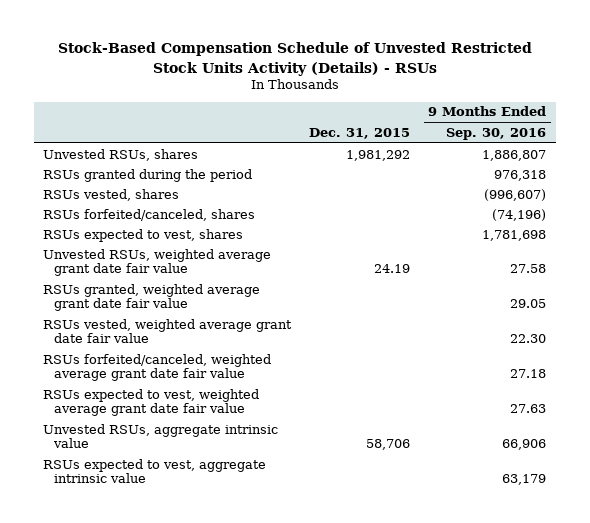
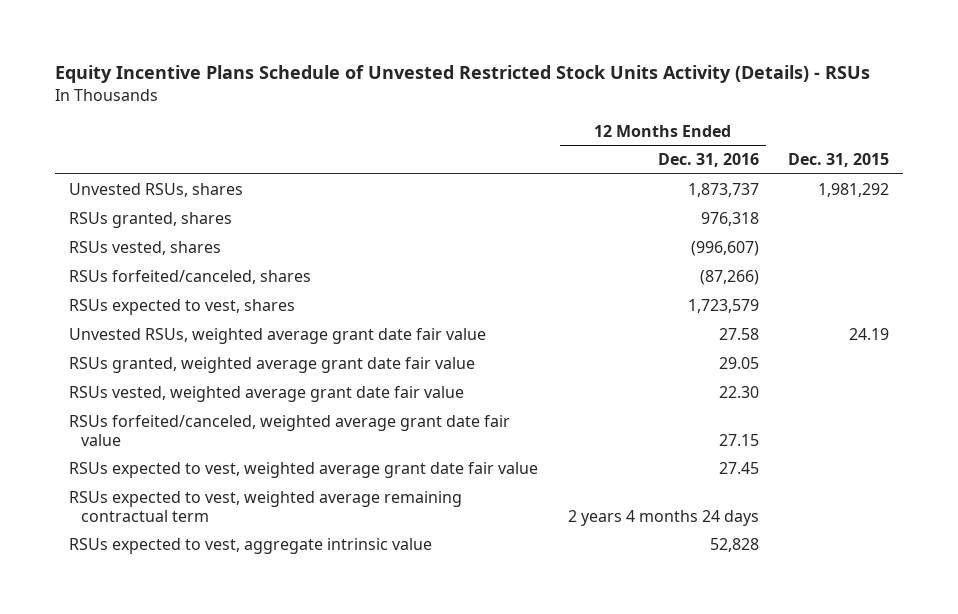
- Stock-Based Compensation Schedule of Unvested Restricted Stock Units Activity (Details) - RSUs
+ Equity Incentive Plans Schedule of Unvested Restricted Stock Units Activity (Details) - RSUs
- | Dec. 31, 2015 | 9 Months Ended Sep. 30, 2016
+ | 12 Months Ended Dec. 31, 2016 | Dec. 31, 2015
- RSUs granted during the period | | 976,318
+ RSUs granted, shares | 976,318 |
- Unvested RSUs, aggregate intrinsic value | 58,706 | 66,906
+ RSUs expected to vest, weighted average remaining contractual term | 2 years 4 months 24 days |

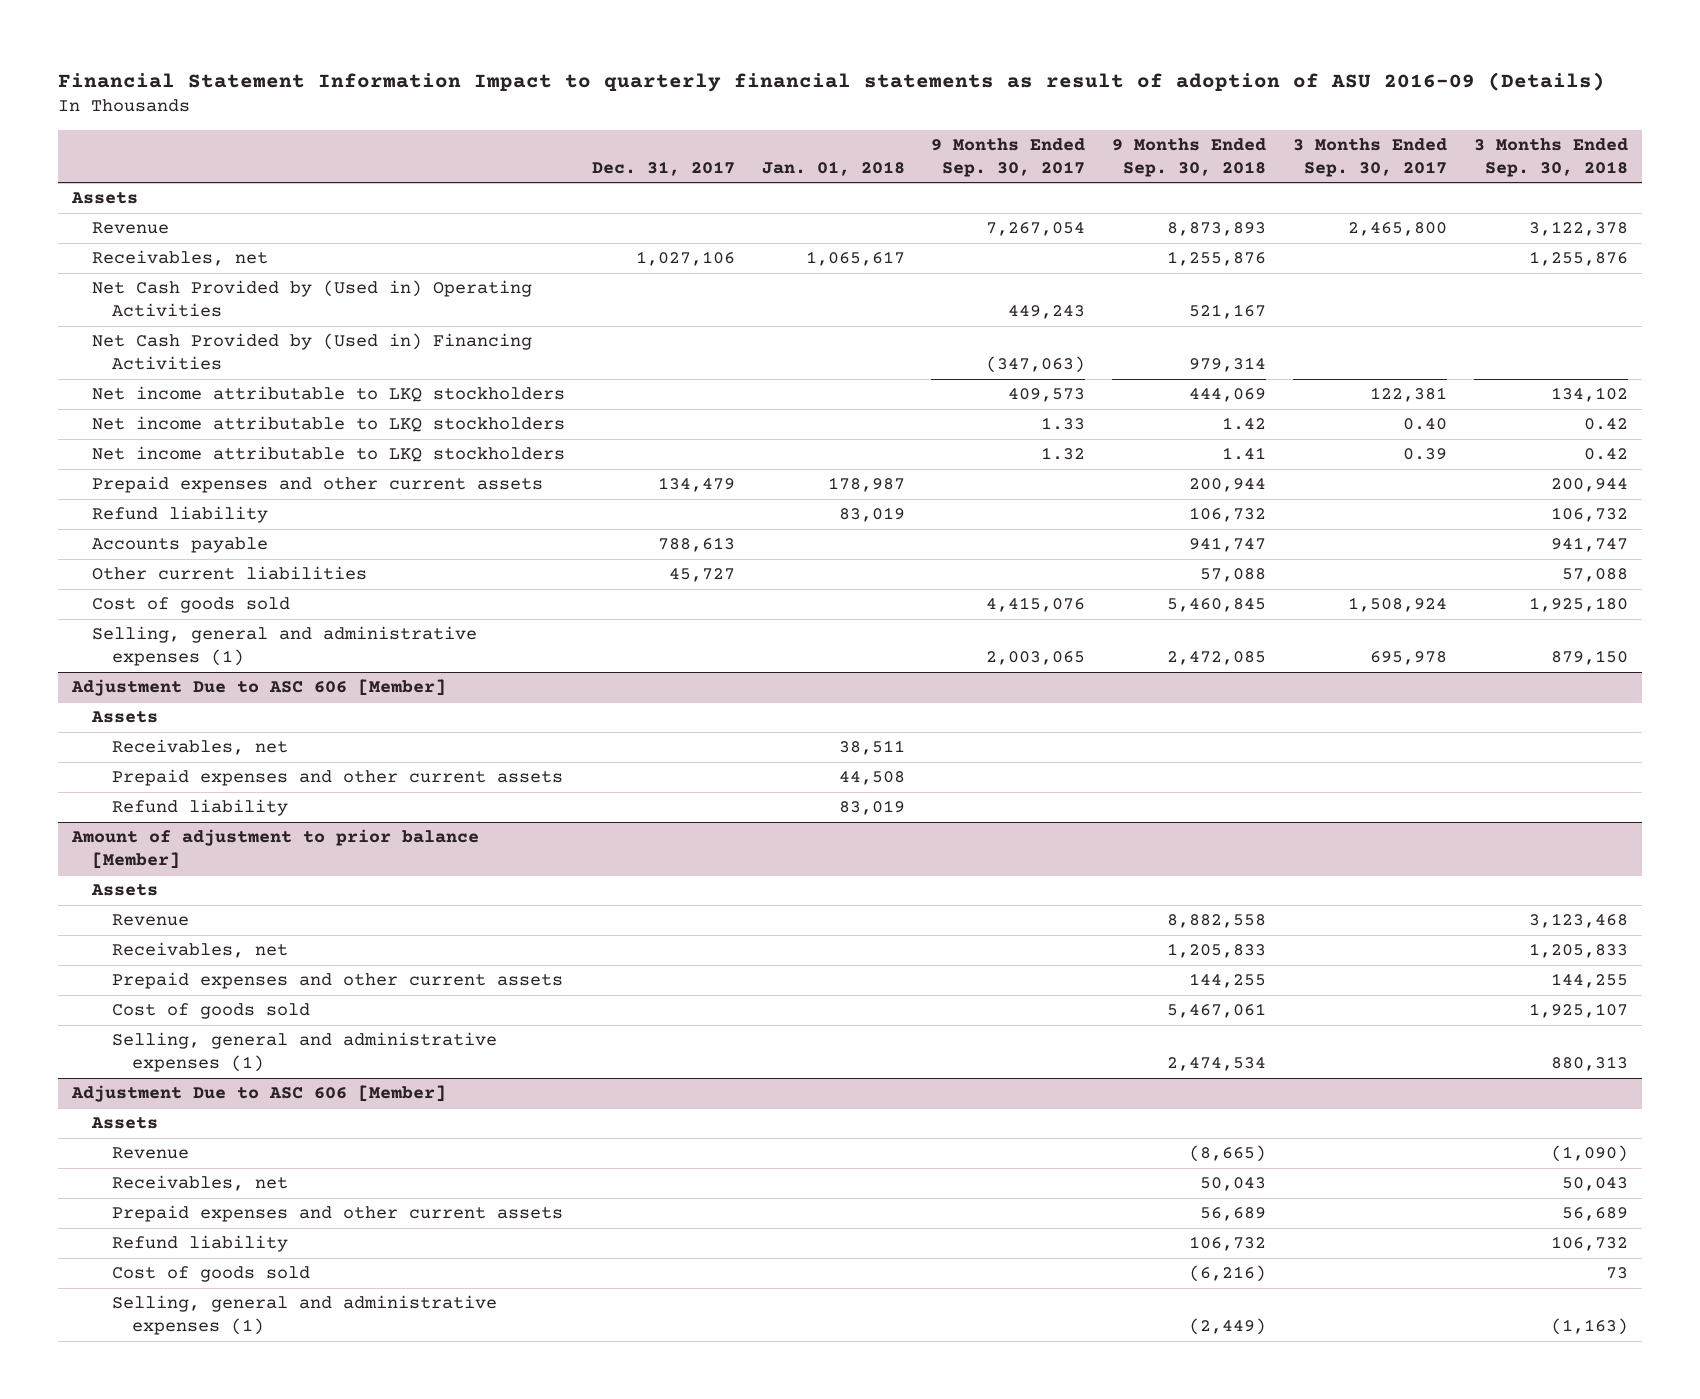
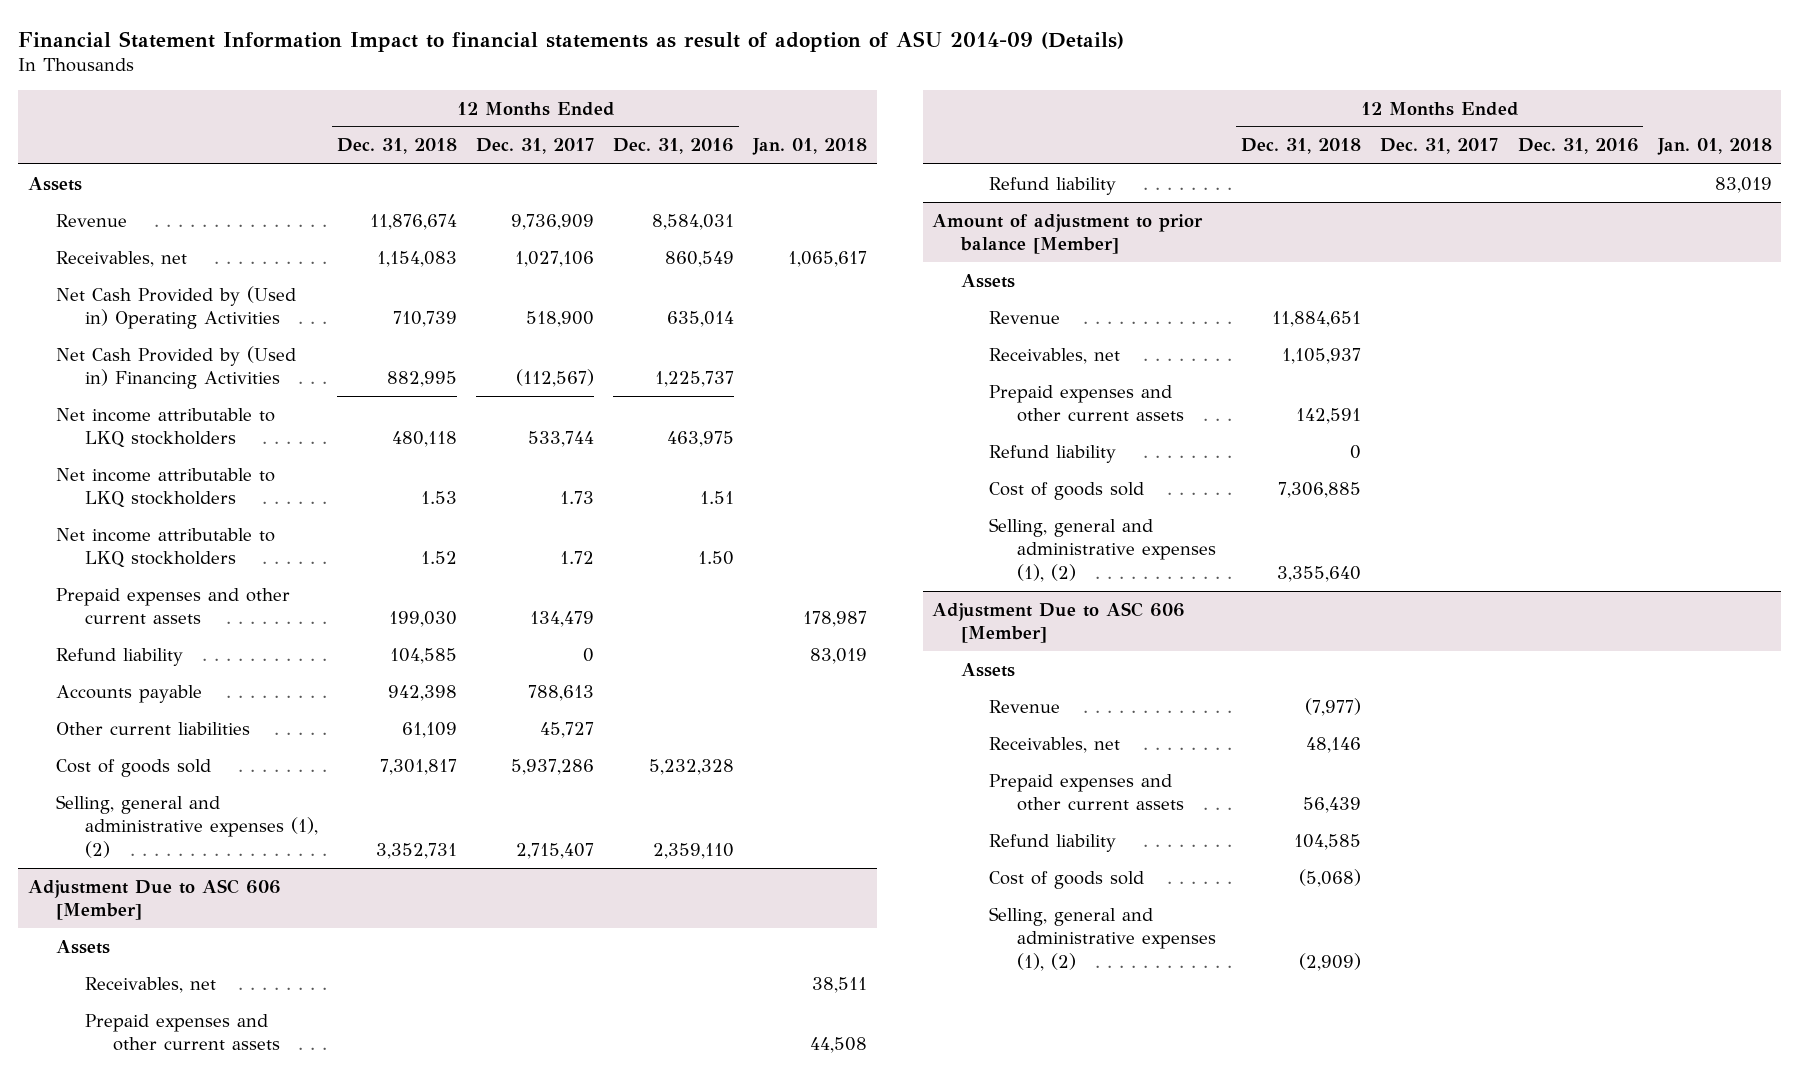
- Financial Statement Information Impact to quarterly financial statements as result of adoption of ASU 2016-09 (Details)
+ Financial Statement Information Impact to financial statements as result of adoption of ASU 2014-09 (Details)
- | Dec. 31, 2017 | Jan. 01, 2018 | 9 Months Ended Sep. 30, 2017 | 9 Months Ended Sep. 30, 2018 | 3 Months Ended Sep. 30, 2017 | 3 Months Ended Sep. 30, 2018
+ | 12 Months Ended Dec. 31, 2018 | 12 Months Ended Dec. 31, 2017 | 12 Months Ended Dec. 31, 2016 | Jan. 01, 2018
- Selling, general and administrative expenses (1) | | | 2,003,065 | 2,472,085 | 695,978 | 879,150
+ Selling, general and administrative expenses (1), (2) | 3,352,731 | 2,715,407 | 2,359,110 |
@ Amount of adjustment to prior balance [Member]
+ Refund liability | 0 | | |
- Selling, general and administrative expenses (1) | | | | 2,474,534 | | 880,313
+ Selling, general and administrative expenses (1), (2) | 3,355,640 | | |
@ Adjustment Due to ASC 606 [Member]
- Selling, general and administrative expenses (1) | | | | (2,449) | | (1,163)
+ Selling, general and administrative expenses (1), (2) | (2,909) | | |

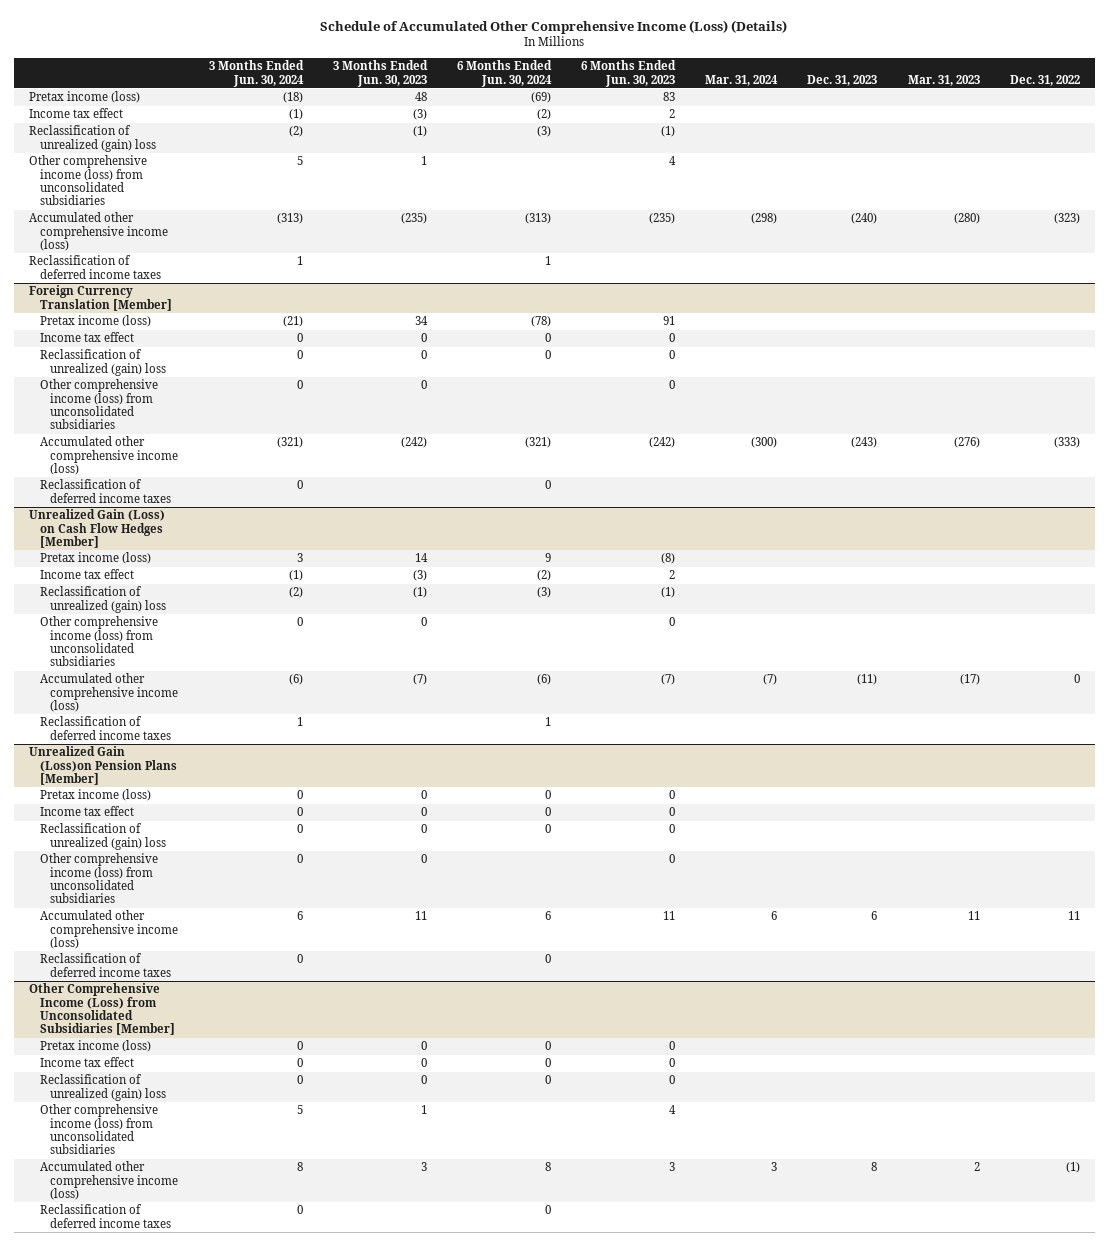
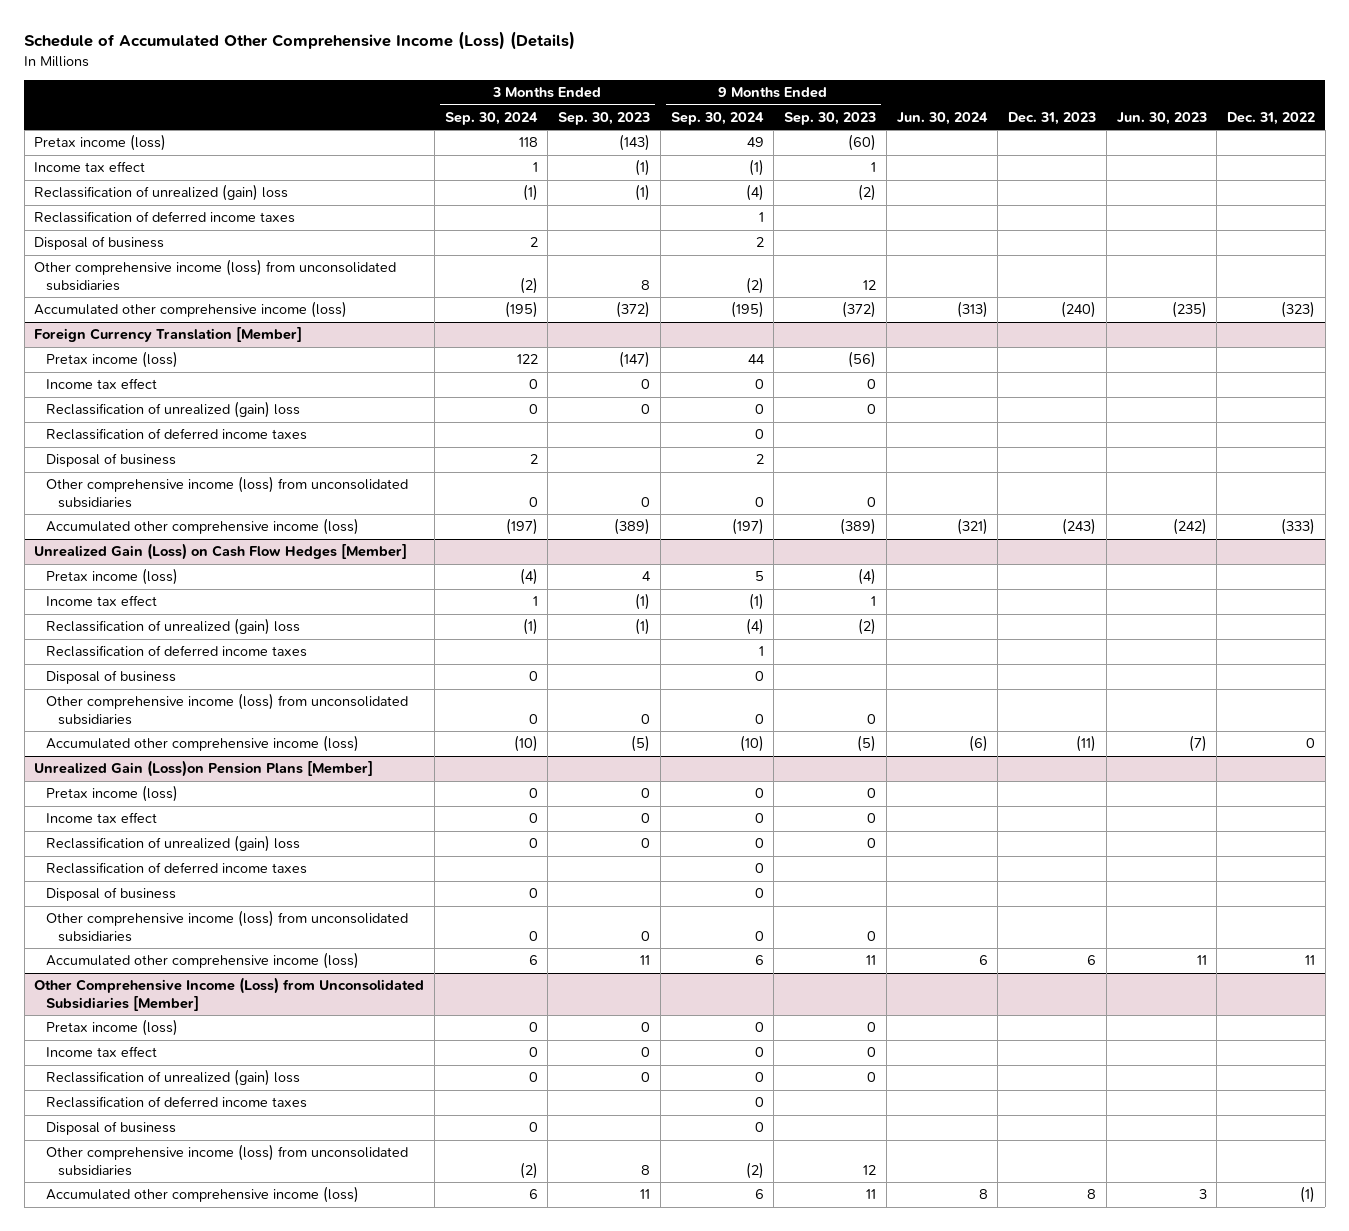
- | 3 Months Ended Jun. 30, 2024 | 3 Months Ended Jun. 30, 2023 | 6 Months Ended Jun. 30, 2024 | 6 Months Ended Jun. 30, 2023 | Mar. 31, 2024 | Dec. 31, 2023 | Mar. 31, 2023 | Dec. 31, 2022
+ | 3 Months Ended Sep. 30, 2024 | 3 Months Ended Sep. 30, 2023 | 9 Months Ended Sep. 30, 2024 | 9 Months Ended Sep. 30, 2023 | Jun. 30, 2024 | Dec. 31, 2023 | Jun. 30, 2023 | Dec. 31, 2022
moved up: Reclassification of deferred income taxes | | | 1 | | | | |
+ Disposal of business | 2 | | 2 | | | | |
@ Foreign Currency Translation [Member]
moved up: Reclassification of deferred income taxes | | | 0 | | | | |
+ Disposal of business | 2 | | 2 | | | | |
@ Unrealized Gain (Loss) on Cash Flow Hedges [Member]
moved up: Reclassification of deferred income taxes | | | 1 | | | | |
+ Disposal of business | 0 | | 0 | | | | |
@ Unrealized Gain (Loss)on Pension Plans [Member]
moved up: Reclassification of deferred income taxes | | | 0 | | | | |
+ Disposal of business | 0 | | 0 | | | | |
@ Other Comprehensive Income (Loss) from Unconsolidated Subsidiaries [Member]
moved up: Reclassification of deferred income taxes | | | 0 | | | | |
+ Disposal of business | 0 | | 0 | | | | |

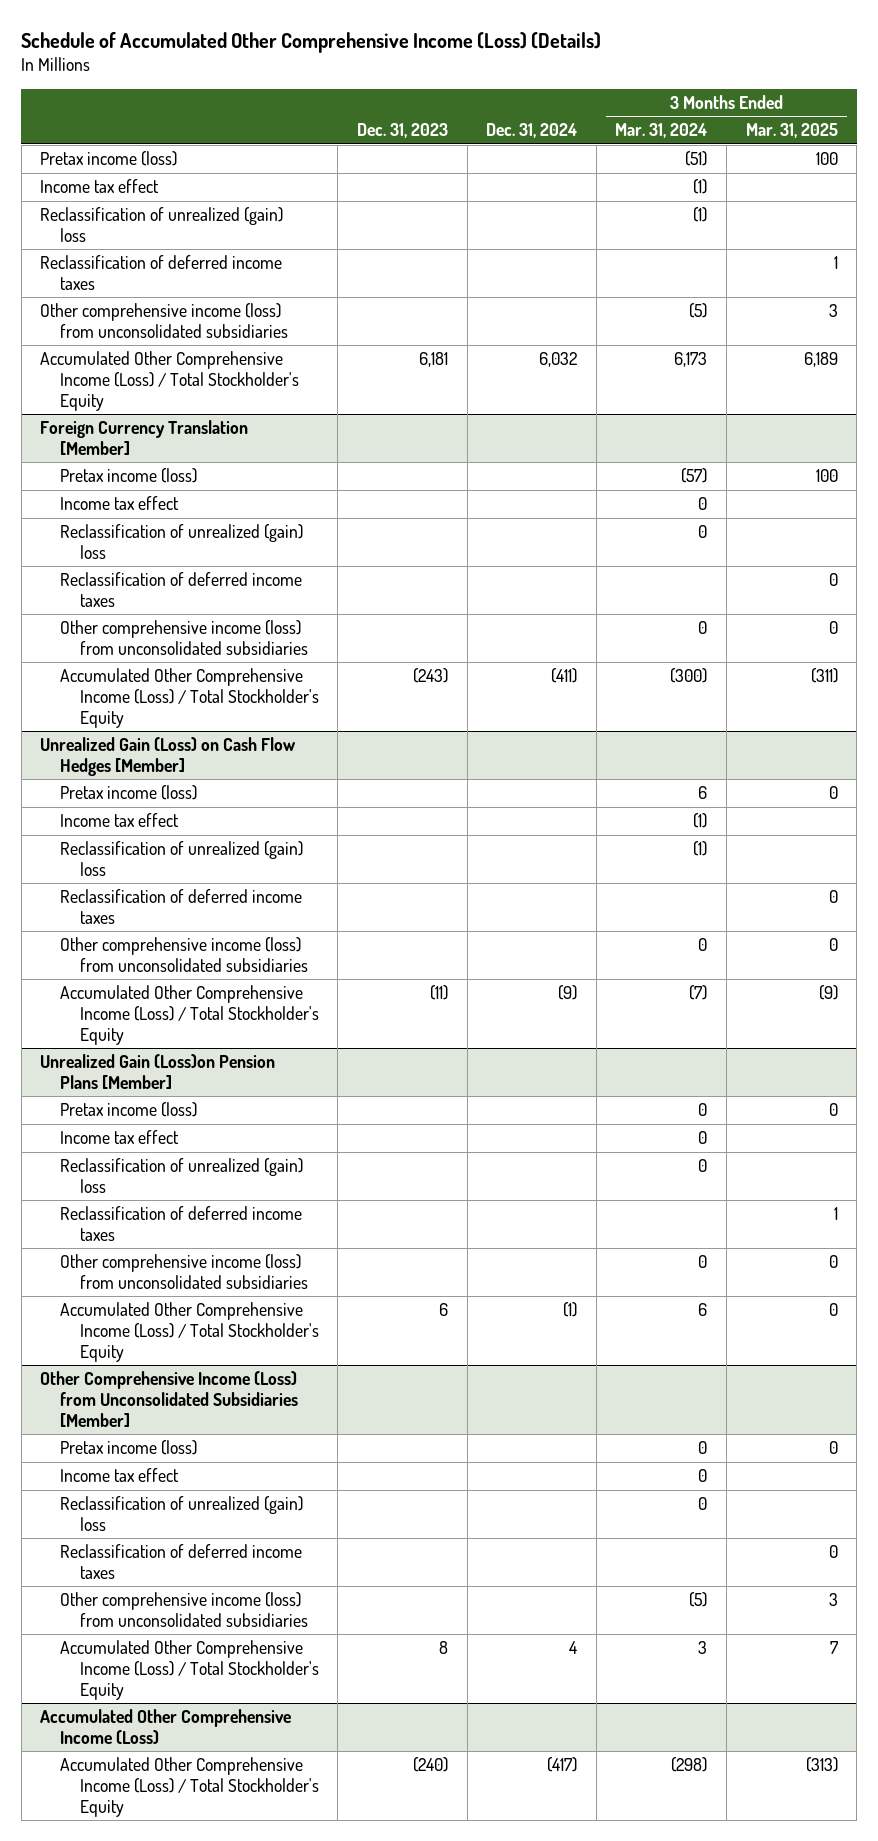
- | 3 Months Ended Sep. 30, 2024 | 3 Months Ended Sep. 30, 2023 | 9 Months Ended Sep. 30, 2024 | 9 Months Ended Sep. 30, 2023 | Jun. 30, 2024 | Dec. 31, 2023 | Jun. 30, 2023 | Dec. 31, 2022
+ | Dec. 31, 2023 | Dec. 31, 2024 | 3 Months Ended Mar. 31, 2024 | 3 Months Ended Mar. 31, 2025
- Disposal of business | 2 | | 2 | | | | |
- Accumulated other comprehensive income (loss) | (195) | (372) | (195) | (372) | (313) | (240) | (235) | (323)
+ Accumulated Other Comprehensive Income (Loss) / Total Stockholder's Equity | 6,181 | 6,032 | 6,173 | 6,189
@ Foreign Currency Translation [Member]
- Disposal of business | 2 | | 2 | | | | |
- Accumulated other comprehensive income (loss) | (197) | (389) | (197) | (389) | (321) | (243) | (242) | (333)
+ Accumulated Other Comprehensive Income (Loss) / Total Stockholder's Equity | (243) | (411) | (300) | (311)
@ Unrealized Gain (Loss) on Cash Flow Hedges [Member]
- Disposal of business | 0 | | 0 | | | | |
- Accumulated other comprehensive income (loss) | (10) | (5) | (10) | (5) | (6) | (11) | (7) | 0
+ Accumulated Other Comprehensive Income (Loss) / Total Stockholder's Equity | (11) | (9) | (7) | (9)
@ Unrealized Gain (Loss)on Pension Plans [Member]
- Disposal of business | 0 | | 0 | | | | |
- Accumulated other comprehensive income (loss) | 6 | 11 | 6 | 11 | 6 | 6 | 11 | 11
+ Accumulated Other Comprehensive Income (Loss) / Total Stockholder's Equity | 6 | (1) | 6 | 0
@ Other Comprehensive Income (Loss) from Unconsolidated Subsidiaries [Member]
- Disposal of business | 0 | | 0 | | | | |
- Accumulated other comprehensive income (loss) | 6 | 11 | 6 | 11 | 8 | 8 | 3 | (1)
+ Accumulated Other Comprehensive Income (Loss) / Total Stockholder's Equity | 8 | 4 | 3 | 7
+ Accumulated Other Comprehensive Income (Loss)
+ Accumulated Other Comprehensive Income (Loss) / Total Stockholder's Equity | (240) | (417) | (298) | (313)

